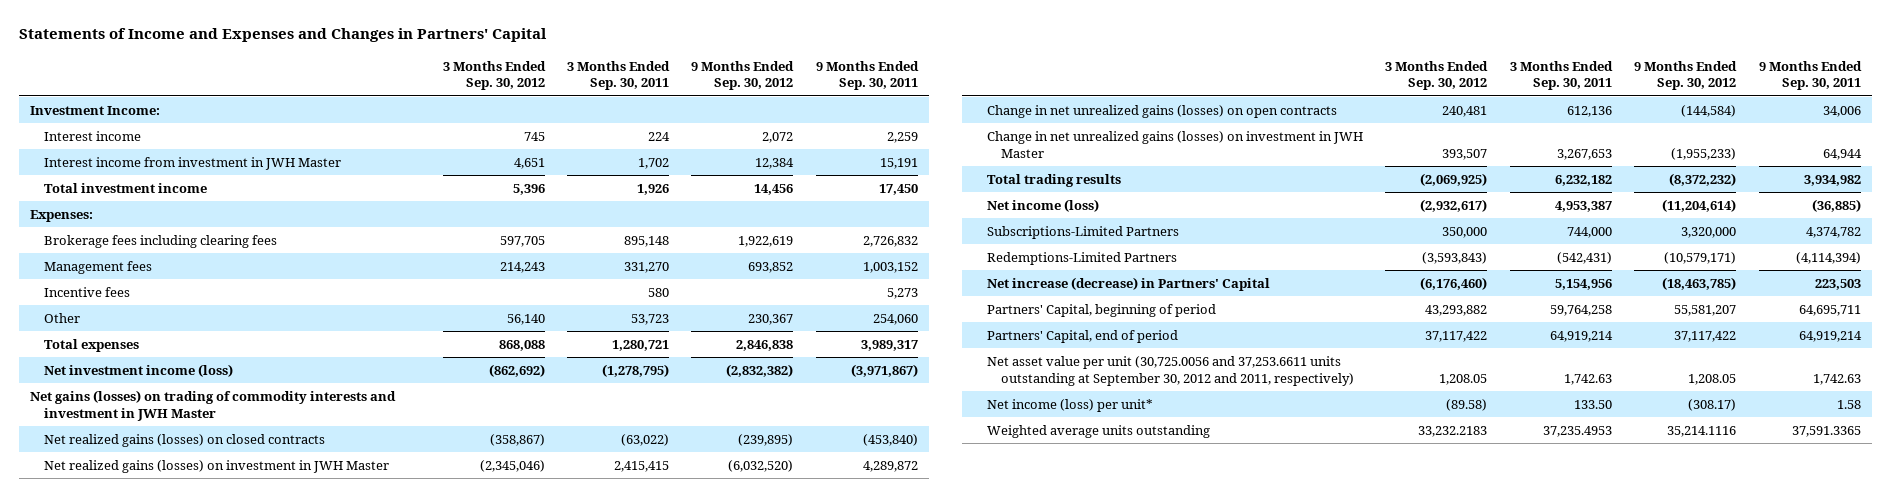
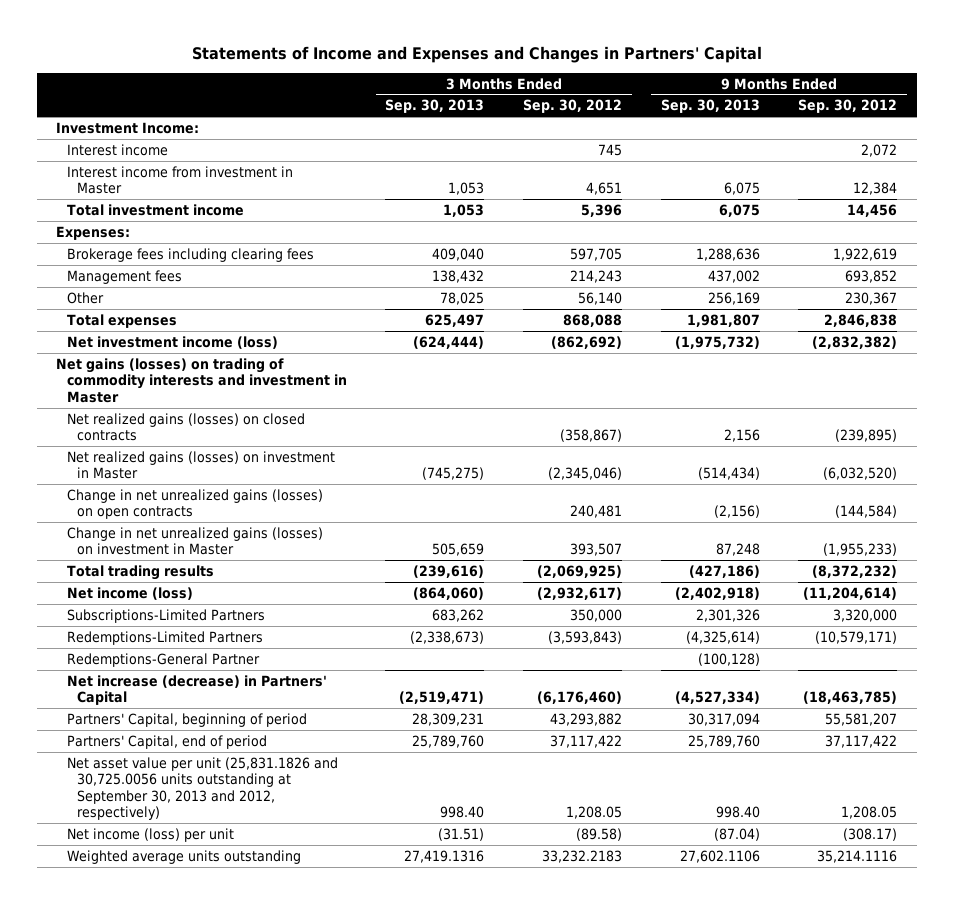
- | 3 Months Ended Sep. 30, 2012 | 3 Months Ended Sep. 30, 2011 | 9 Months Ended Sep. 30, 2012 | 9 Months Ended Sep. 30, 2011
+ | 3 Months Ended Sep. 30, 2013 | 3 Months Ended Sep. 30, 2012 | 9 Months Ended Sep. 30, 2013 | 9 Months Ended Sep. 30, 2012
- Interest income from investment in JWH Master | 4,651 | 1,702 | 12,384 | 15,191
+ Interest income from investment in Master | 1,053 | 4,651 | 6,075 | 12,384
- Incentive fees | | 580 | | 5,273
- Net gains (losses) on trading of commodity interests and investment in JWH Master
+ Net gains (losses) on trading of commodity interests and investment in Master
- Net realized gains (losses) on investment in JWH Master | (2,345,046) | 2,415,415 | (6,032,520) | 4,289,872
+ Net realized gains (losses) on investment in Master | (745,275) | (2,345,046) | (514,434) | (6,032,520)
- Change in net unrealized gains (losses) on investment in JWH Master | 393,507 | 3,267,653 | (1,955,233) | 64,944
+ Change in net unrealized gains (losses) on investment in Master | 505,659 | 393,507 | 87,248 | (1,955,233)
+ Redemptions-General Partner | | | (100,128) |
- Net asset value per unit (30,725.0056 and 37,253.6611 units outstanding at September 30, 2012 and 2011, respectively) | 1,208.05 | 1,742.63 | 1,208.05 | 1,742.63
- Net income (loss) per unit* | (89.58) | 133.50 | (308.17) | 1.58
+ Net asset value per unit (25,831.1826 and 30,725.0056 units outstanding at September 30, 2013 and 2012, respectively) | 998.40 | 1,208.05 | 998.40 | 1,208.05
+ Net income (loss) per unit | (31.51) | (89.58) | (87.04) | (308.17)

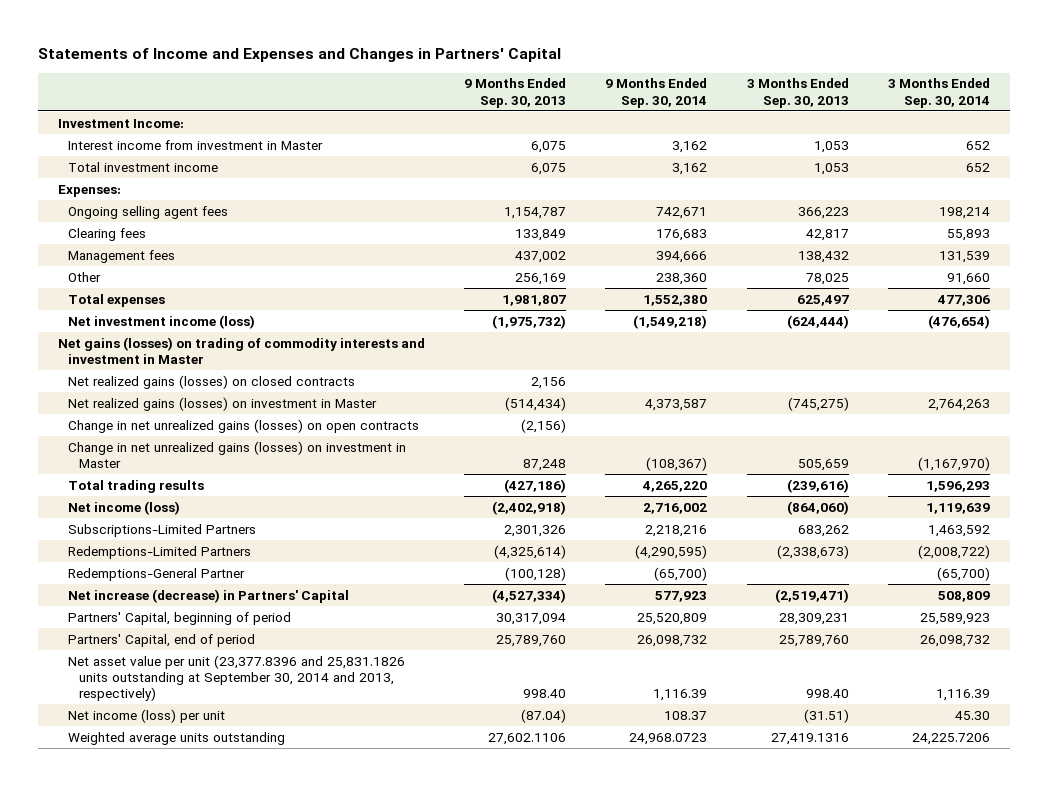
- | 3 Months Ended Sep. 30, 2013 | 3 Months Ended Sep. 30, 2012 | 9 Months Ended Sep. 30, 2013 | 9 Months Ended Sep. 30, 2012
+ | 9 Months Ended Sep. 30, 2013 | 9 Months Ended Sep. 30, 2014 | 3 Months Ended Sep. 30, 2013 | 3 Months Ended Sep. 30, 2014
- Interest income | | 745 | | 2,072
- Brokerage fees including clearing fees | 409,040 | 597,705 | 1,288,636 | 1,922,619
+ Ongoing selling agent fees | 1,154,787 | 742,671 | 366,223 | 198,214
+ Clearing fees | 133,849 | 176,683 | 42,817 | 55,893
- Net asset value per unit (25,831.1826 and 30,725.0056 units outstanding at September 30, 2013 and 2012, respectively) | 998.40 | 1,208.05 | 998.40 | 1,208.05
+ Net asset value per unit (23,377.8396 and 25,831.1826 units outstanding at September 30, 2014 and 2013, respectively) | 998.40 | 1,116.39 | 998.40 | 1,116.39

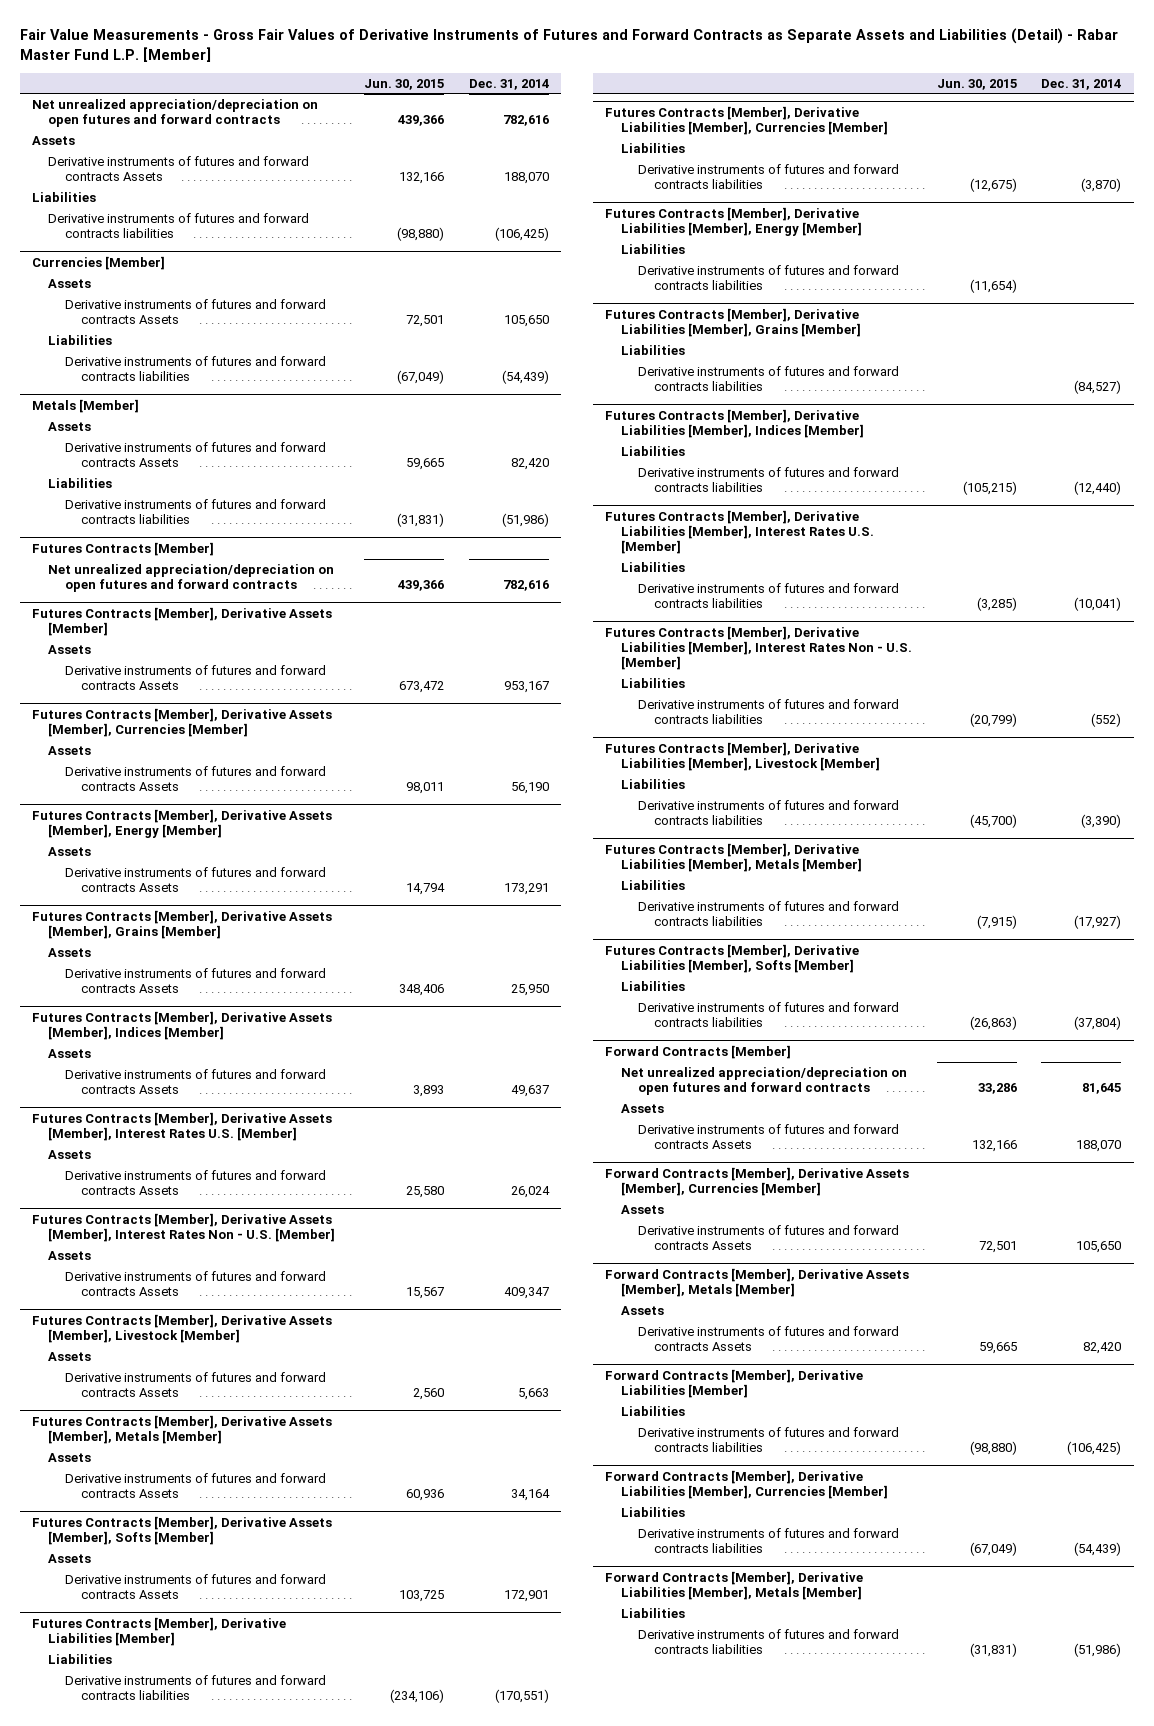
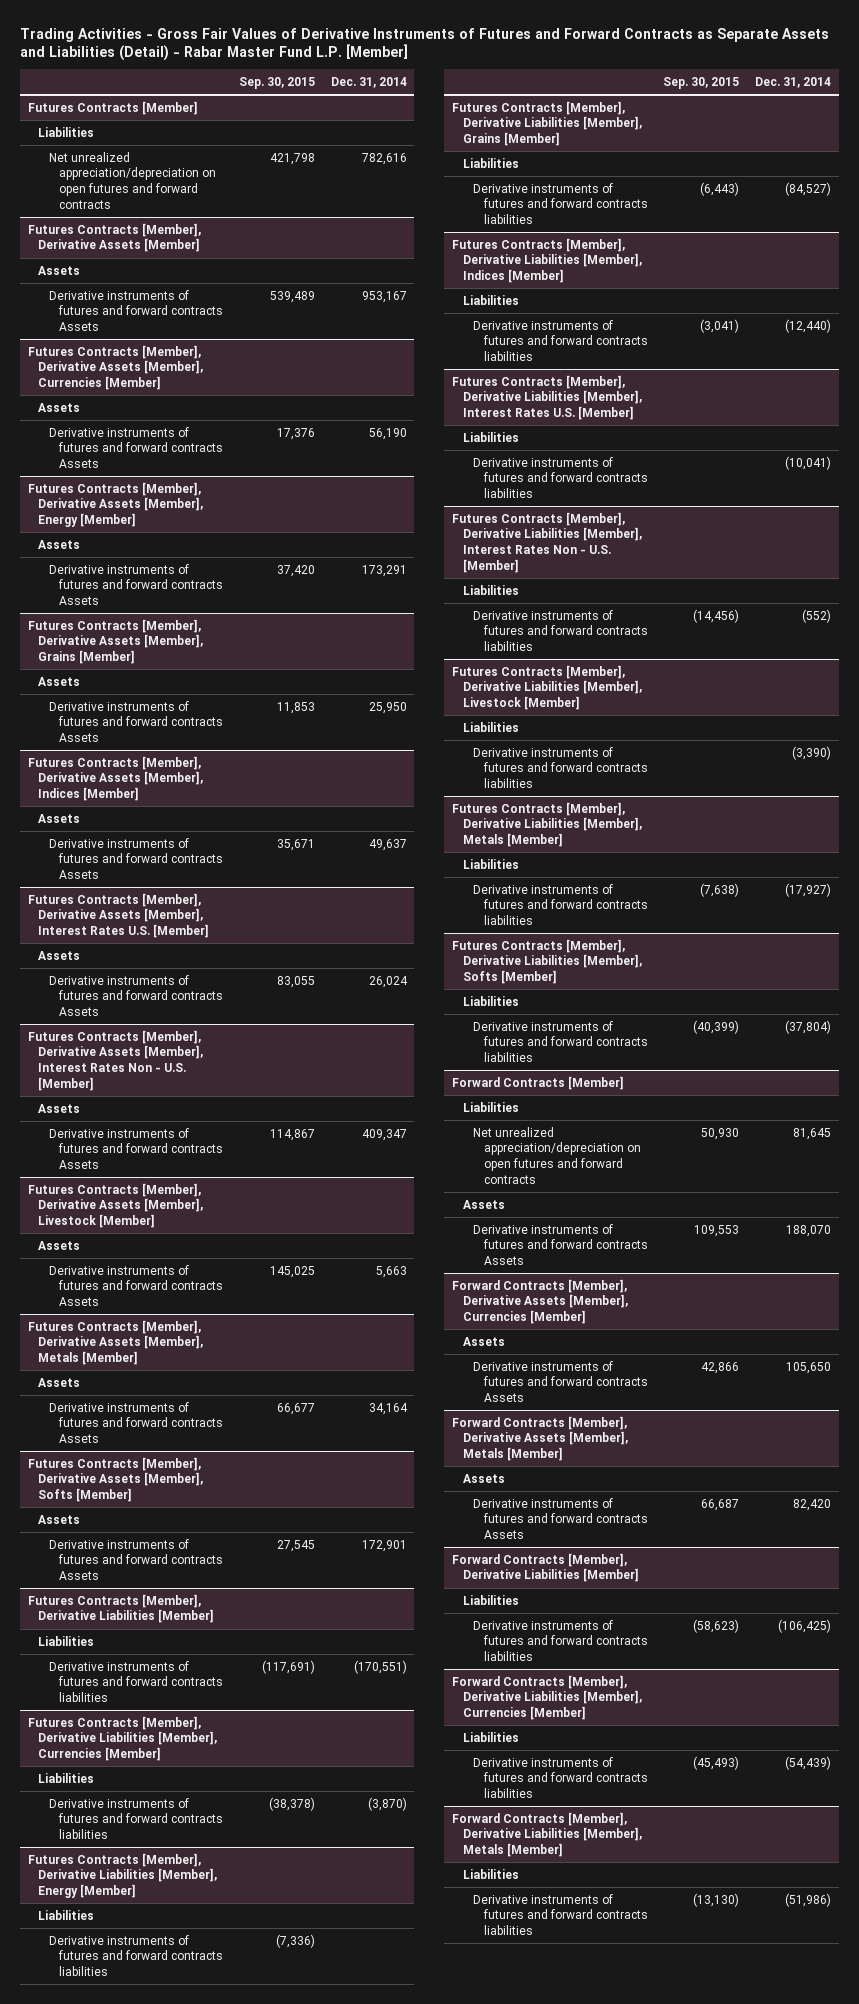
- Fair Value Measurements - Gross Fair Values of Derivative Instruments of Futures and Forward Contracts as Separate Assets and Liabilities (Detail) - Rabar Master Fund L.P. [Member]
+ Trading Activities - Gross Fair Values of Derivative Instruments of Futures and Forward Contracts as Separate Assets and Liabilities (Detail) - Rabar Master Fund L.P. [Member]
- | Jun. 30, 2015 | Dec. 31, 2014
+ | Sep. 30, 2015 | Dec. 31, 2014
- Net unrealized appreciation/depreciation on open futures and forward contracts | 439,366 | 782,616
- Assets
- Derivative instruments of futures and forward contracts Assets | 132,166 | 188,070
- Liabilities
- Derivative instruments of futures and forward contracts liabilities | (98,880) | (106,425)
- Currencies [Member]
- Assets
- Derivative instruments of futures and forward contracts Assets | 72,501 | 105,650
- Liabilities
- Derivative instruments of futures and forward contracts liabilities | (67,049) | (54,439)
- Metals [Member]
- Assets
- Derivative instruments of futures and forward contracts Assets | 59,665 | 82,420
- Liabilities
- Derivative instruments of futures and forward contracts liabilities | (31,831) | (51,986)
@ Futures Contracts [Member]
+ Liabilities
@ Forward Contracts [Member]
+ Liabilities

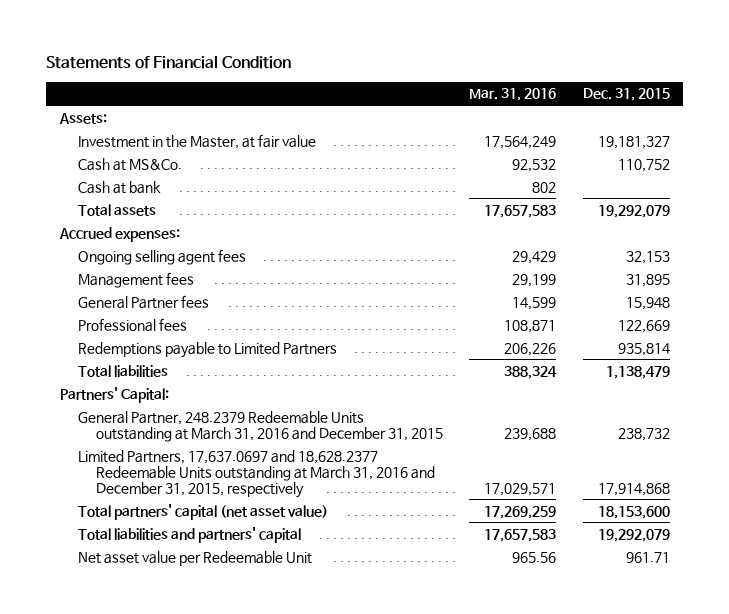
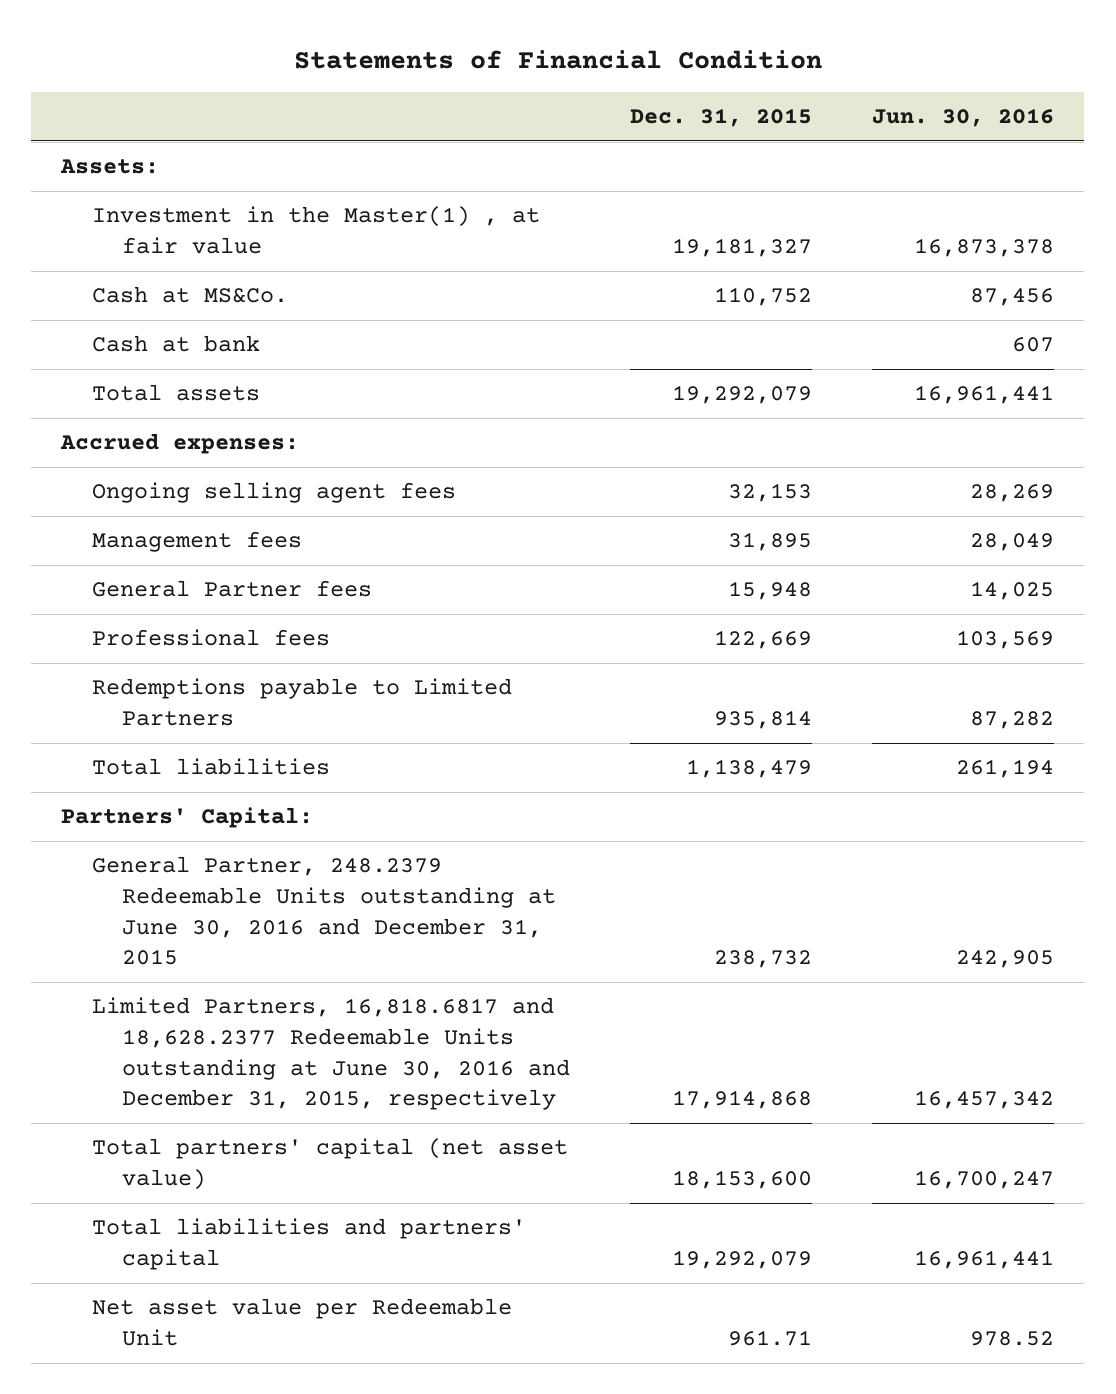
- | Mar. 31, 2016 | Dec. 31, 2015
+ | Dec. 31, 2015 | Jun. 30, 2016
- Investment in the Master, at fair value | 17,564,249 | 19,181,327
+ Investment in the Master(1) , at fair value | 19,181,327 | 16,873,378
- General Partner, 248.2379 Redeemable Units outstanding at March 31, 2016 and December 31, 2015 | 239,688 | 238,732
- Limited Partners, 17,637.0697 and 18,628.2377 Redeemable Units outstanding at March 31, 2016 and December 31, 2015, respectively | 17,029,571 | 17,914,868
+ General Partner, 248.2379 Redeemable Units outstanding at June 30, 2016 and December 31, 2015 | 238,732 | 242,905
+ Limited Partners, 16,818.6817 and 18,628.2377 Redeemable Units outstanding at June 30, 2016 and December 31, 2015, respectively | 17,914,868 | 16,457,342

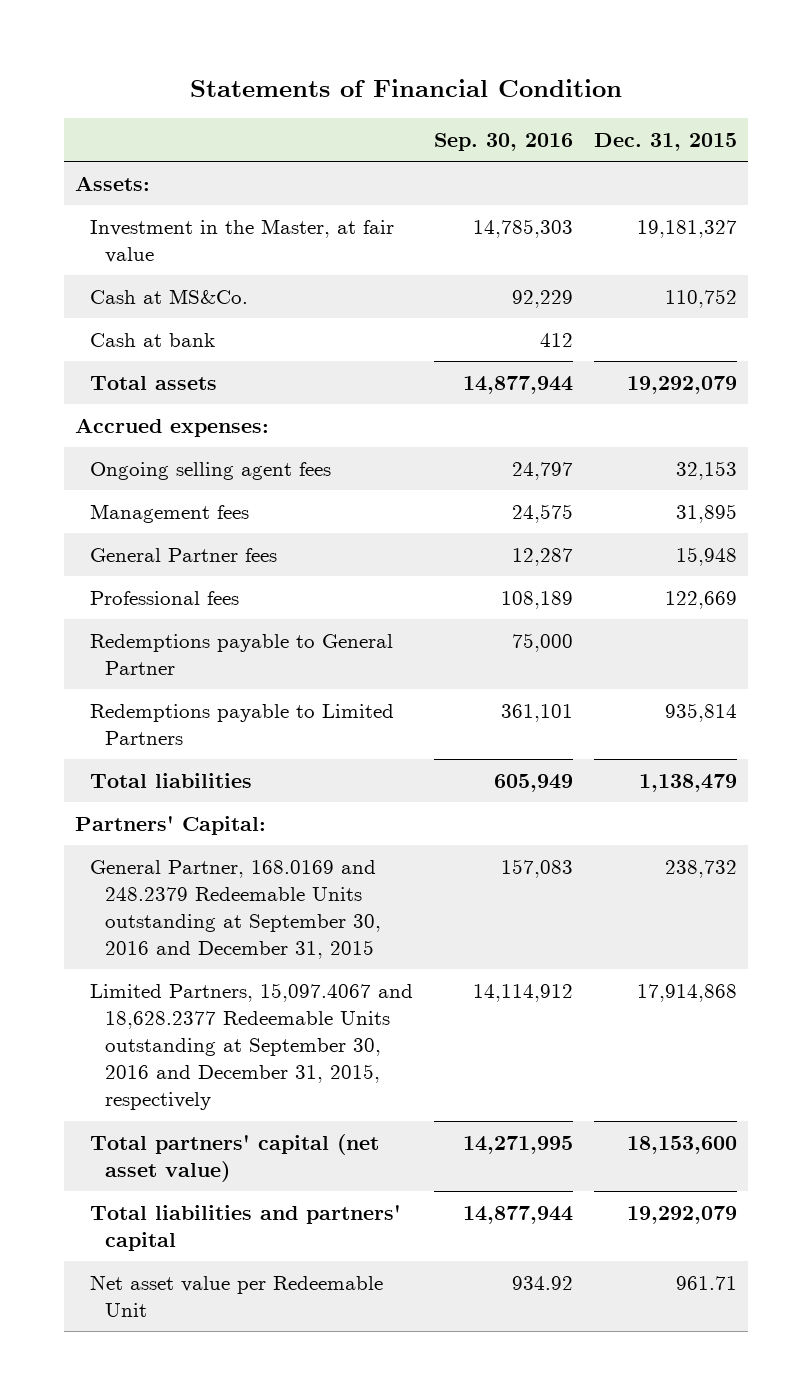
- | Dec. 31, 2015 | Jun. 30, 2016
+ | Sep. 30, 2016 | Dec. 31, 2015
- Investment in the Master(1) , at fair value | 19,181,327 | 16,873,378
+ Investment in the Master, at fair value | 14,785,303 | 19,181,327
+ Redemptions payable to General Partner | 75,000 |
- General Partner, 248.2379 Redeemable Units outstanding at June 30, 2016 and December 31, 2015 | 238,732 | 242,905
- Limited Partners, 16,818.6817 and 18,628.2377 Redeemable Units outstanding at June 30, 2016 and December 31, 2015, respectively | 17,914,868 | 16,457,342
+ General Partner, 168.0169 and 248.2379 Redeemable Units outstanding at September 30, 2016 and December 31, 2015 | 157,083 | 238,732
+ Limited Partners, 15,097.4067 and 18,628.2377 Redeemable Units outstanding at September 30, 2016 and December 31, 2015, respectively | 14,114,912 | 17,914,868

